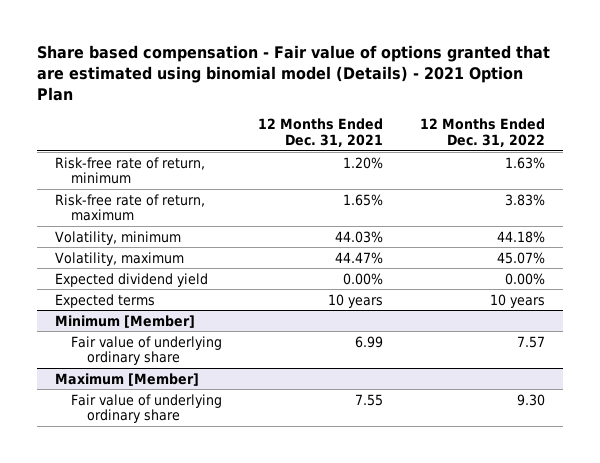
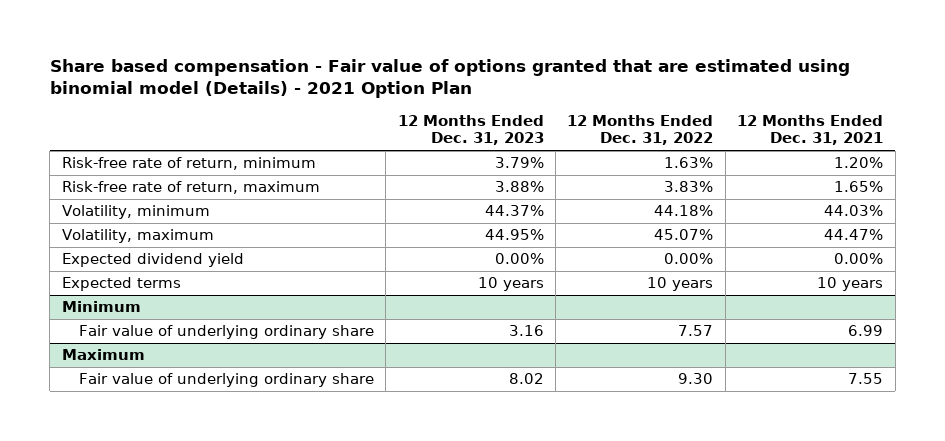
- | 12 Months Ended Dec. 31, 2021 | 12 Months Ended Dec. 31, 2022
+ | 12 Months Ended Dec. 31, 2023 | 12 Months Ended Dec. 31, 2022 | 12 Months Ended Dec. 31, 2021
- Minimum [Member]
+ Minimum
- Maximum [Member]
+ Maximum

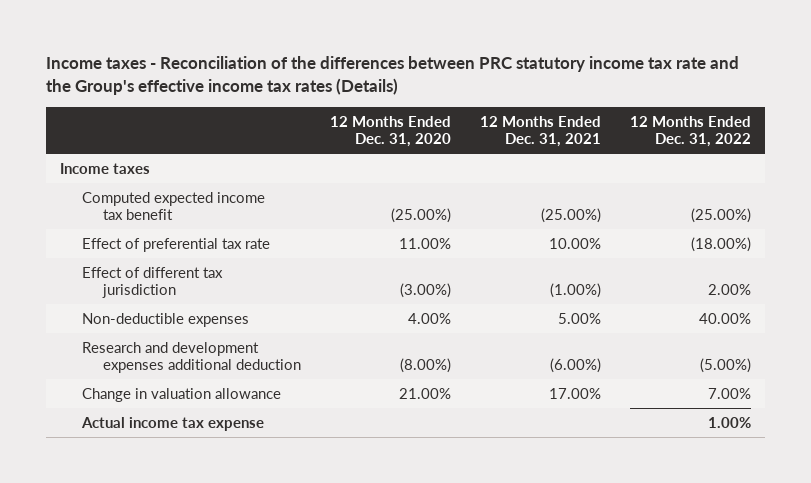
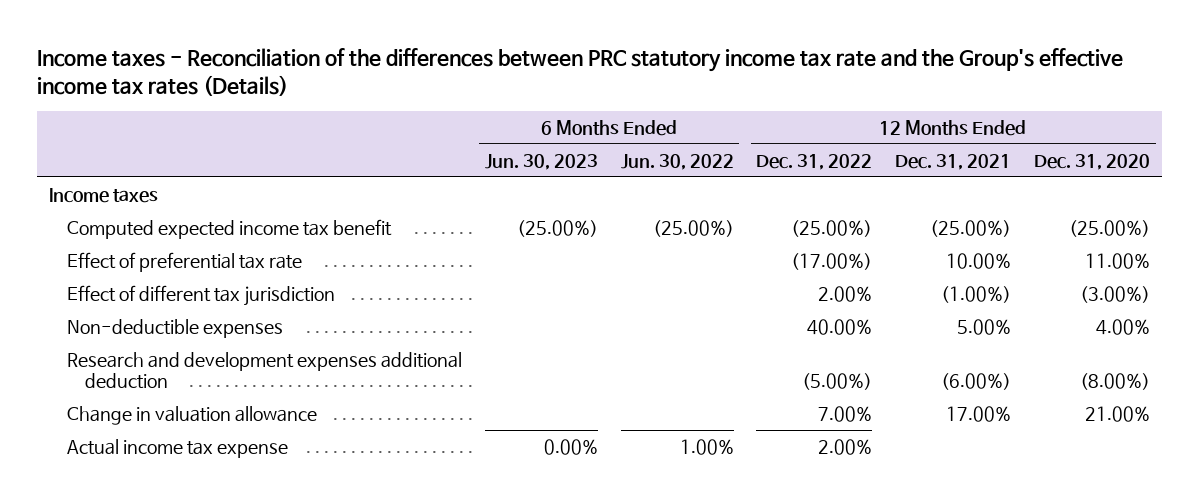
- | 12 Months Ended Dec. 31, 2020 | 12 Months Ended Dec. 31, 2021 | 12 Months Ended Dec. 31, 2022
+ | 6 Months Ended Jun. 30, 2023 | 6 Months Ended Jun. 30, 2022 | 12 Months Ended Dec. 31, 2022 | 12 Months Ended Dec. 31, 2021 | 12 Months Ended Dec. 31, 2020
- Effect of preferential tax rate | 11.00% | 10.00% | (18.00%)
+ Effect of preferential tax rate | | | (17.00%) | 10.00% | 11.00%
- Actual income tax expense | | | 1.00%
+ Actual income tax expense | 0.00% | 1.00% | 2.00% | |

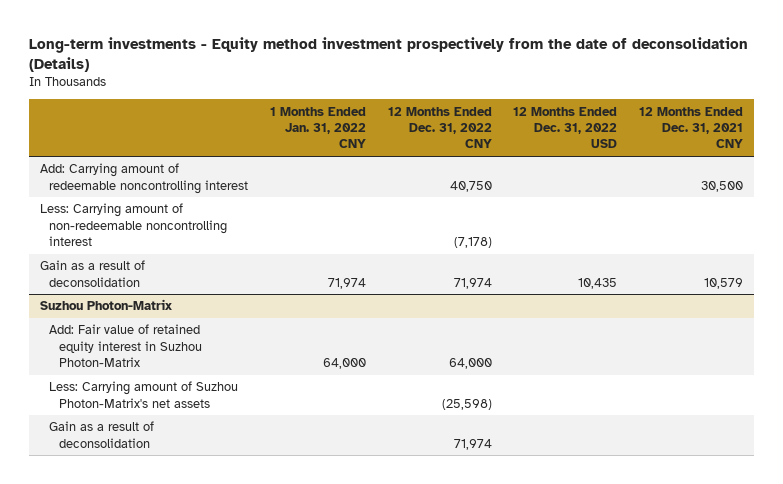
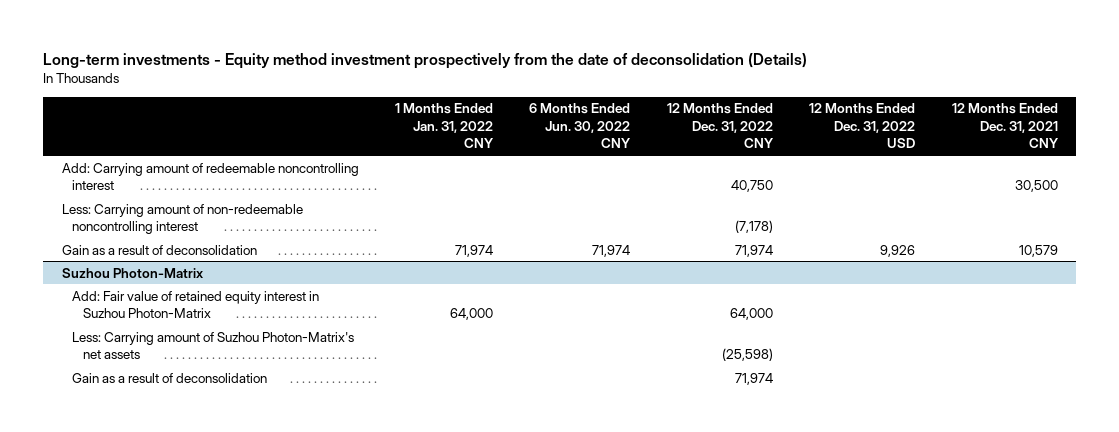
- | 1 Months Ended Jan. 31, 2022 CNY | 12 Months Ended Dec. 31, 2022 CNY | 12 Months Ended Dec. 31, 2022 USD | 12 Months Ended Dec. 31, 2021 CNY
+ | 1 Months Ended Jan. 31, 2022 CNY | 6 Months Ended Jun. 30, 2022 CNY | 12 Months Ended Dec. 31, 2022 CNY | 12 Months Ended Dec. 31, 2022 USD | 12 Months Ended Dec. 31, 2021 CNY
- Gain as a result of deconsolidation | 71,974 | 71,974 | 10,435 | 10,579
+ Gain as a result of deconsolidation | 71,974 | 71,974 | 71,974 | 9,926 | 10,579

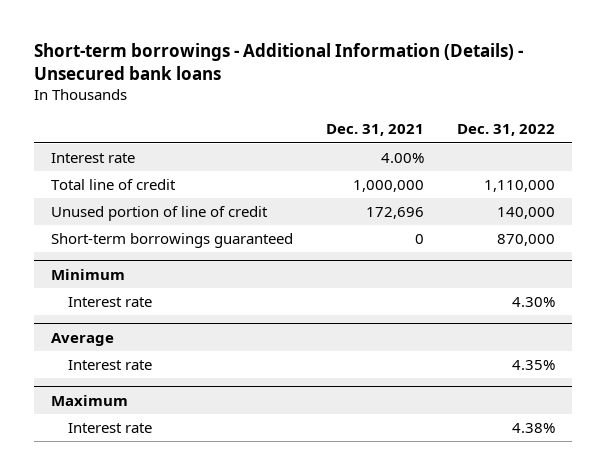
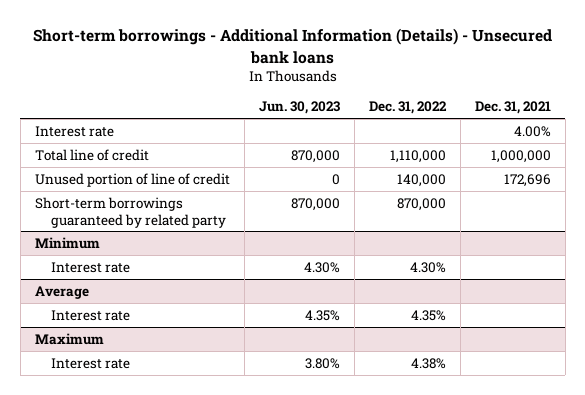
- | Dec. 31, 2021 | Dec. 31, 2022
+ | Jun. 30, 2023 | Dec. 31, 2022 | Dec. 31, 2021
- Short-term borrowings guaranteed | 0 | 870,000
+ Short-term borrowings guaranteed by related party | 870,000 | 870,000 |

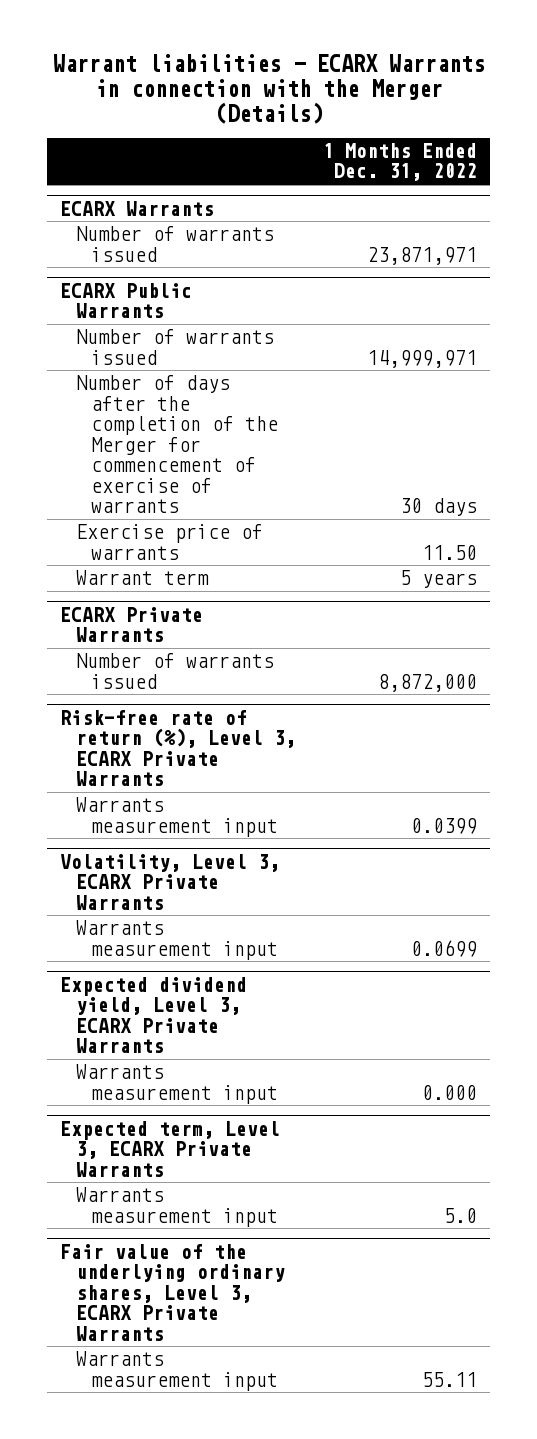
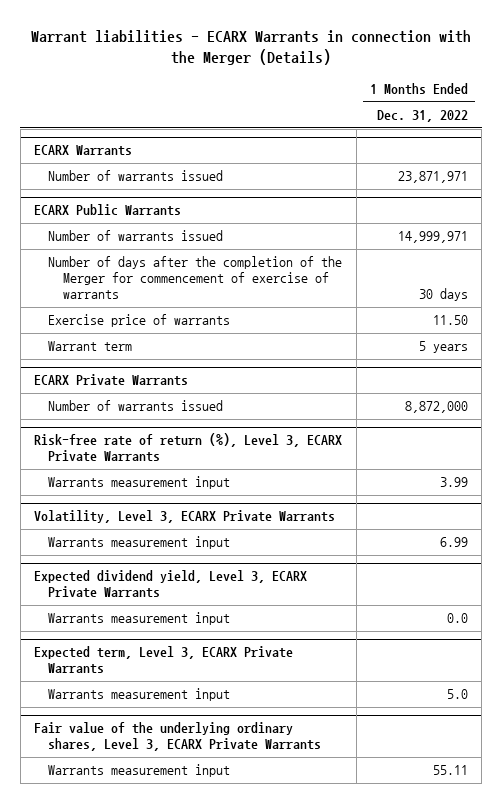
@ Risk-free rate of return (%), Level 3, ECARX Private Warrants
- Warrants measurement input | 0.0399
+ Warrants measurement input | 3.99
@ Volatility, Level 3, ECARX Private Warrants
- Warrants measurement input | 0.0699
+ Warrants measurement input | 6.99
@ Expected dividend yield, Level 3, ECARX Private Warrants
- Warrants measurement input | 0.000
+ Warrants measurement input | 0.0

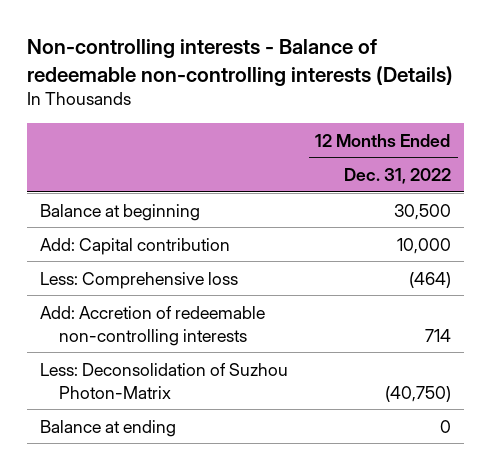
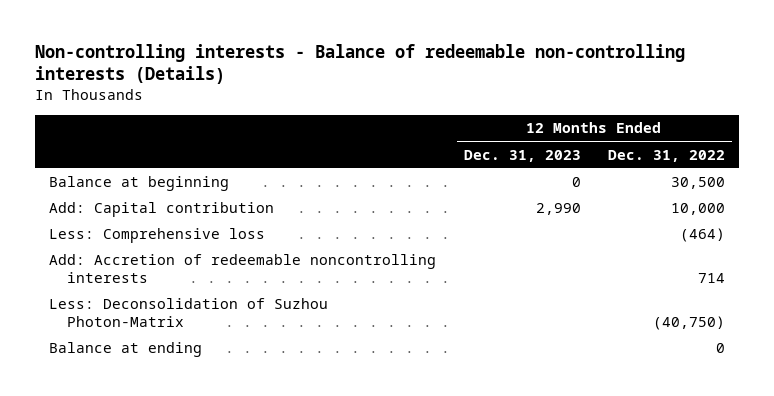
- | 12 Months Ended Dec. 31, 2022
+ | 12 Months Ended Dec. 31, 2023 | 12 Months Ended Dec. 31, 2022
- Add: Accretion of redeemable non-controlling interests | 714
+ Add: Accretion of redeemable noncontrolling interests | | 714

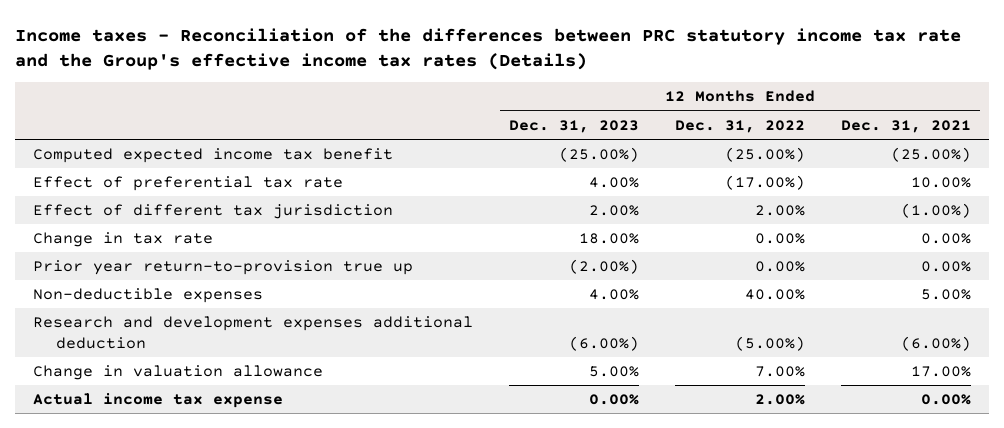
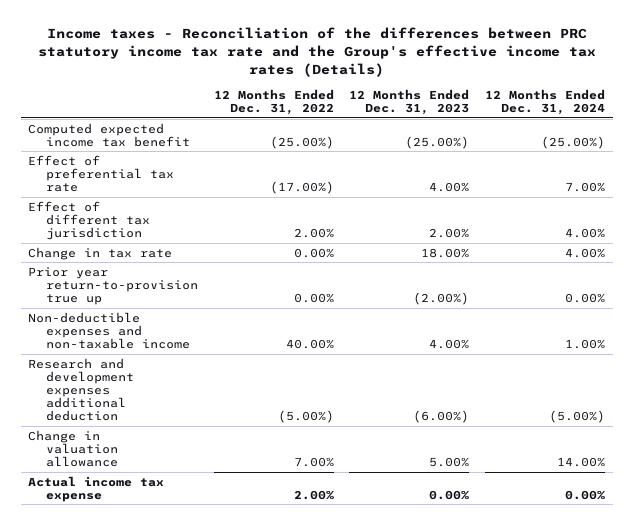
- | 12 Months Ended Dec. 31, 2023 | 12 Months Ended Dec. 31, 2022 | 12 Months Ended Dec. 31, 2021
+ | 12 Months Ended Dec. 31, 2022 | 12 Months Ended Dec. 31, 2023 | 12 Months Ended Dec. 31, 2024
- Non-deductible expenses | 4.00% | 40.00% | 5.00%
+ Non-deductible expenses and non-taxable income | 40.00% | 4.00% | 1.00%

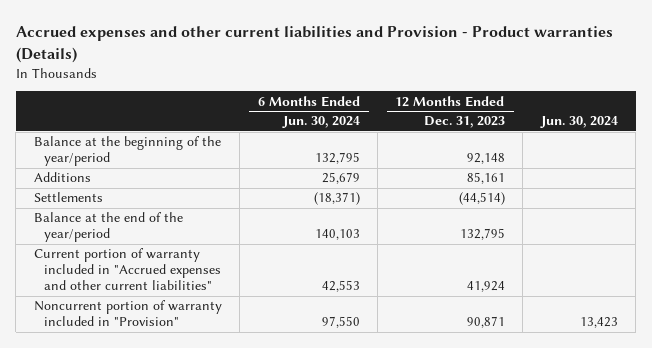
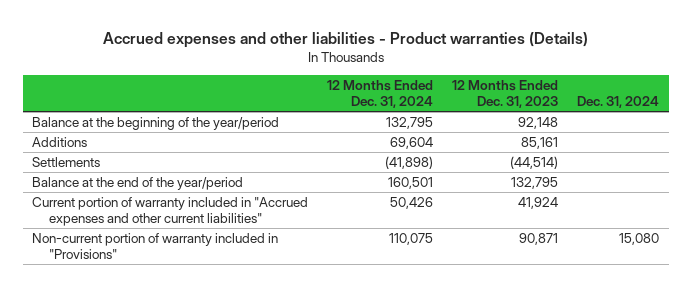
- Accrued expenses and other current liabilities and Provision - Product warranties (Details)
+ Accrued expenses and other liabilities - Product warranties (Details)
- | 6 Months Ended Jun. 30, 2024 | 12 Months Ended Dec. 31, 2023 | Jun. 30, 2024
+ | 12 Months Ended Dec. 31, 2024 | 12 Months Ended Dec. 31, 2023 | Dec. 31, 2024
- Noncurrent portion of warranty included in "Provision" | 97,550 | 90,871 | 13,423
+ Non-current portion of warranty included in "Provisions" | 110,075 | 90,871 | 15,080

